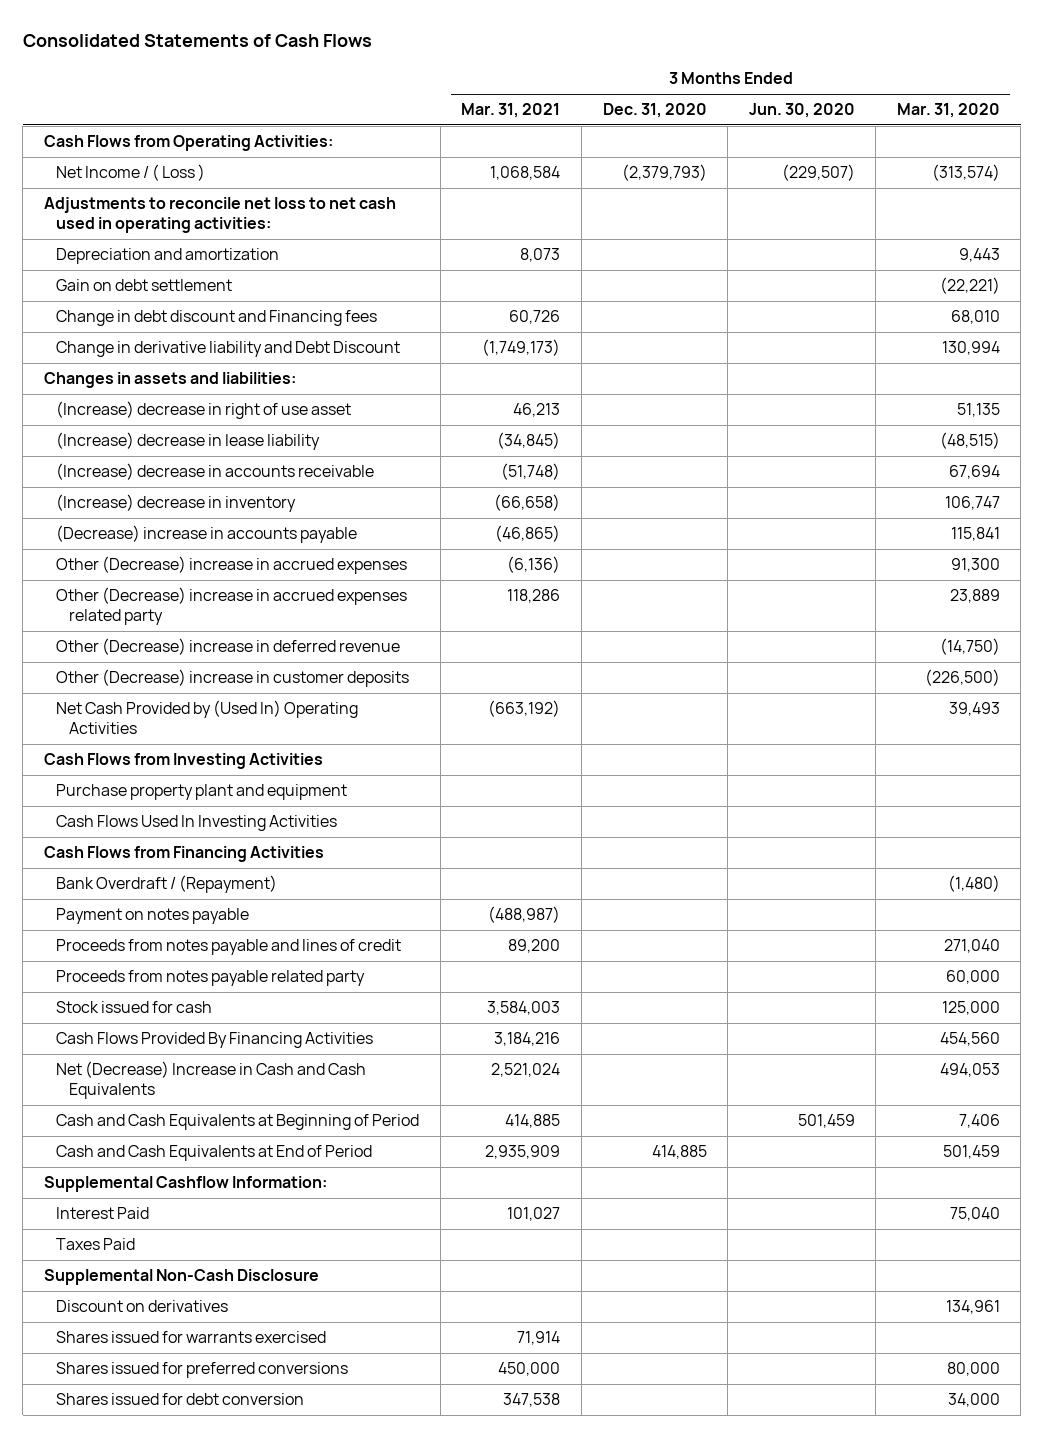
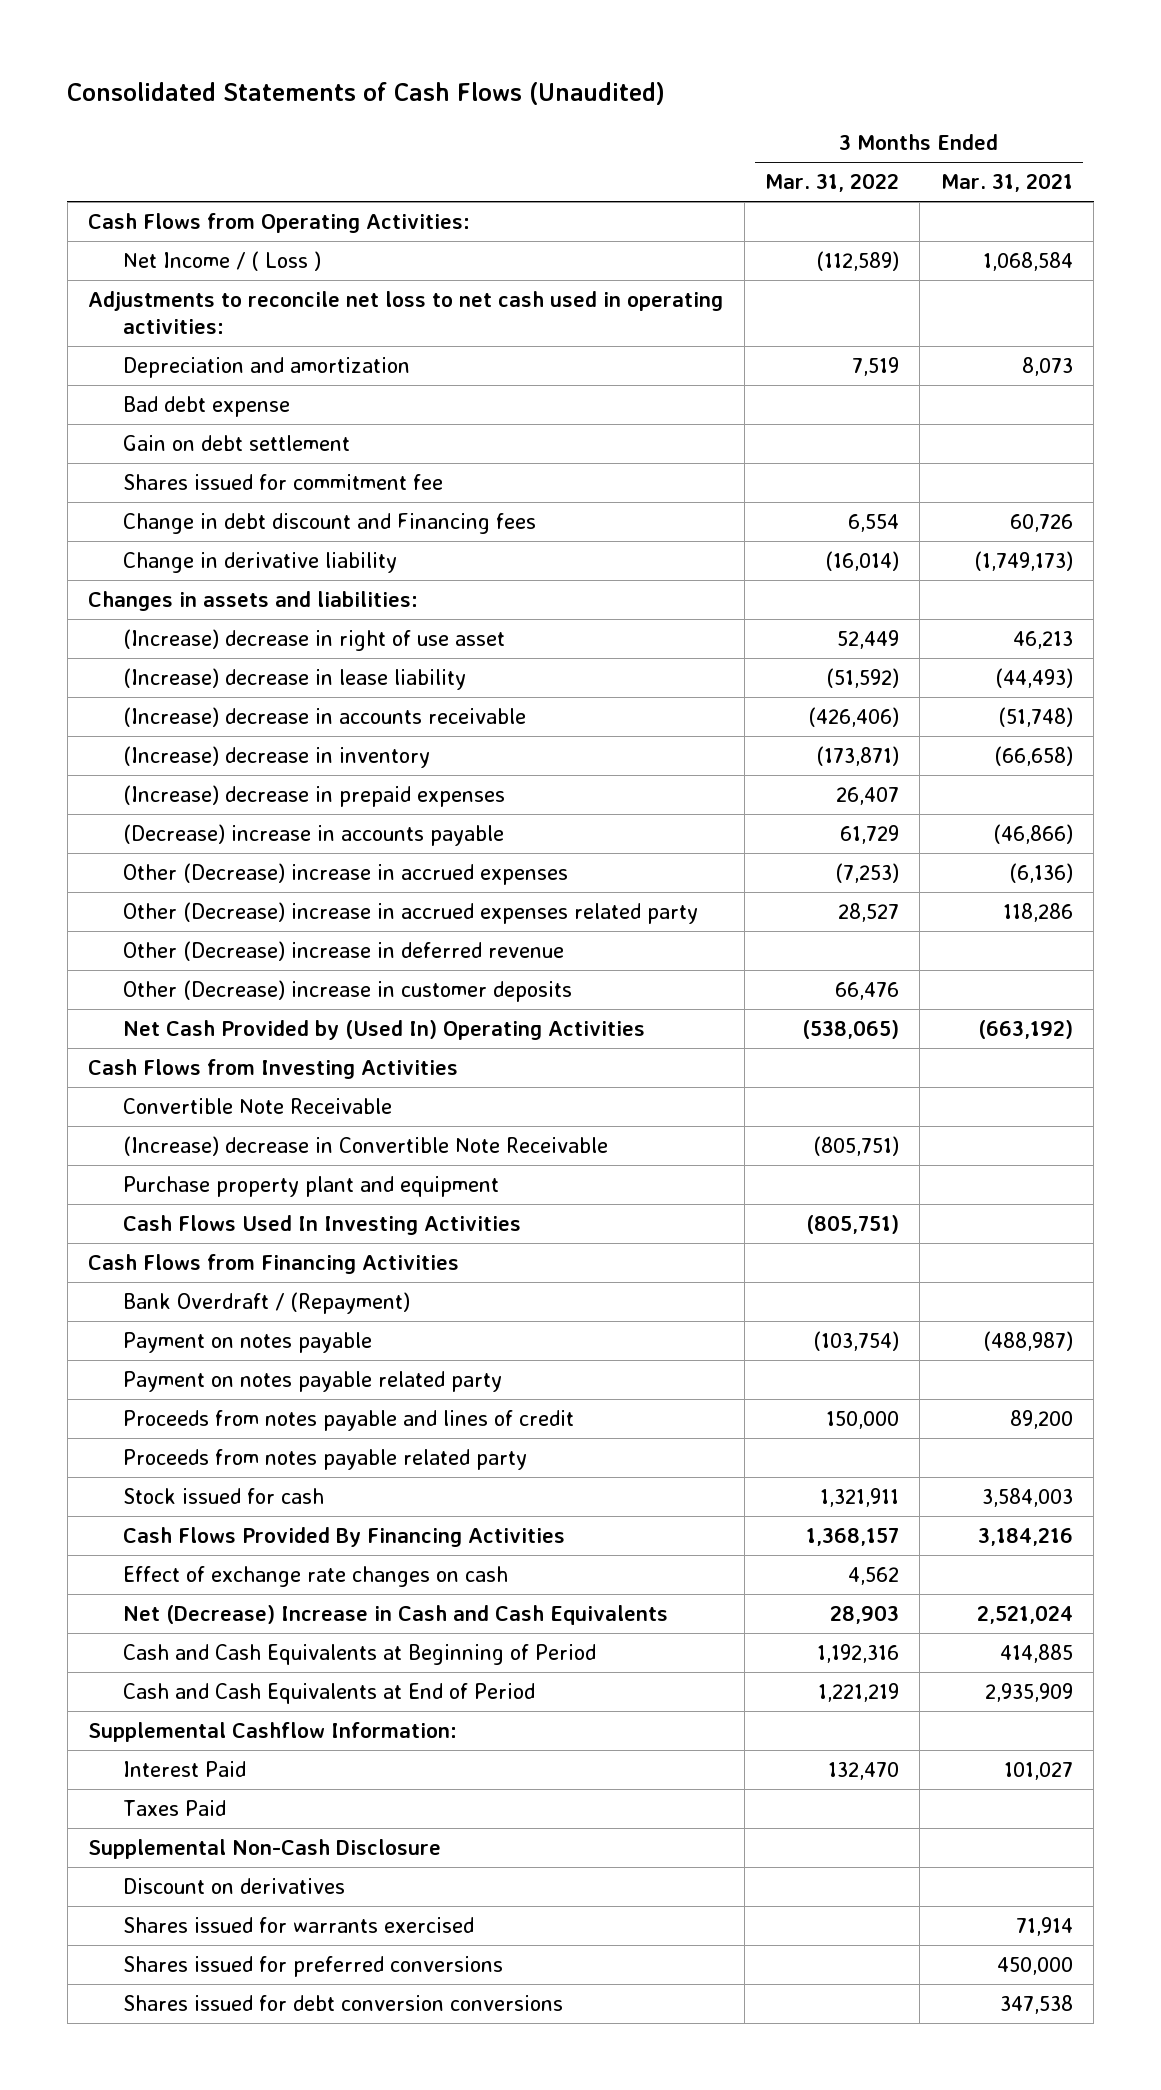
- Consolidated Statements of Cash Flows
+ Consolidated Statements of Cash Flows (Unaudited)
- | 3 Months Ended Mar. 31, 2021 | 3 Months Ended Dec. 31, 2020 | 3 Months Ended Jun. 30, 2020 | 3 Months Ended Mar. 31, 2020
+ | 3 Months Ended Mar. 31, 2022 | 3 Months Ended Mar. 31, 2021
+ Bad debt expense
+ Shares issued for commitment fee
- Change in derivative liability and Debt Discount | (1,749,173) | | | 130,994
+ Change in derivative liability | (16,014) | (1,749,173)
- (Increase) decrease in lease liability | (34,845) | | | (48,515)
+ (Increase) decrease in lease liability | (51,592) | (44,493)
- (Decrease) increase in accounts payable | (46,865) | | | 115,841
+ (Increase) decrease in prepaid expenses | 26,407 |
+ (Decrease) increase in accounts payable | 61,729 | (46,866)
+ Convertible Note Receivable
+ (Increase) decrease in Convertible Note Receivable | (805,751) |
+ Payment on notes payable related party
+ Effect of exchange rate changes on cash | 4,562 |
- Shares issued for debt conversion | 347,538 | | | 34,000
+ Shares issued for debt conversion conversions | | 347,538

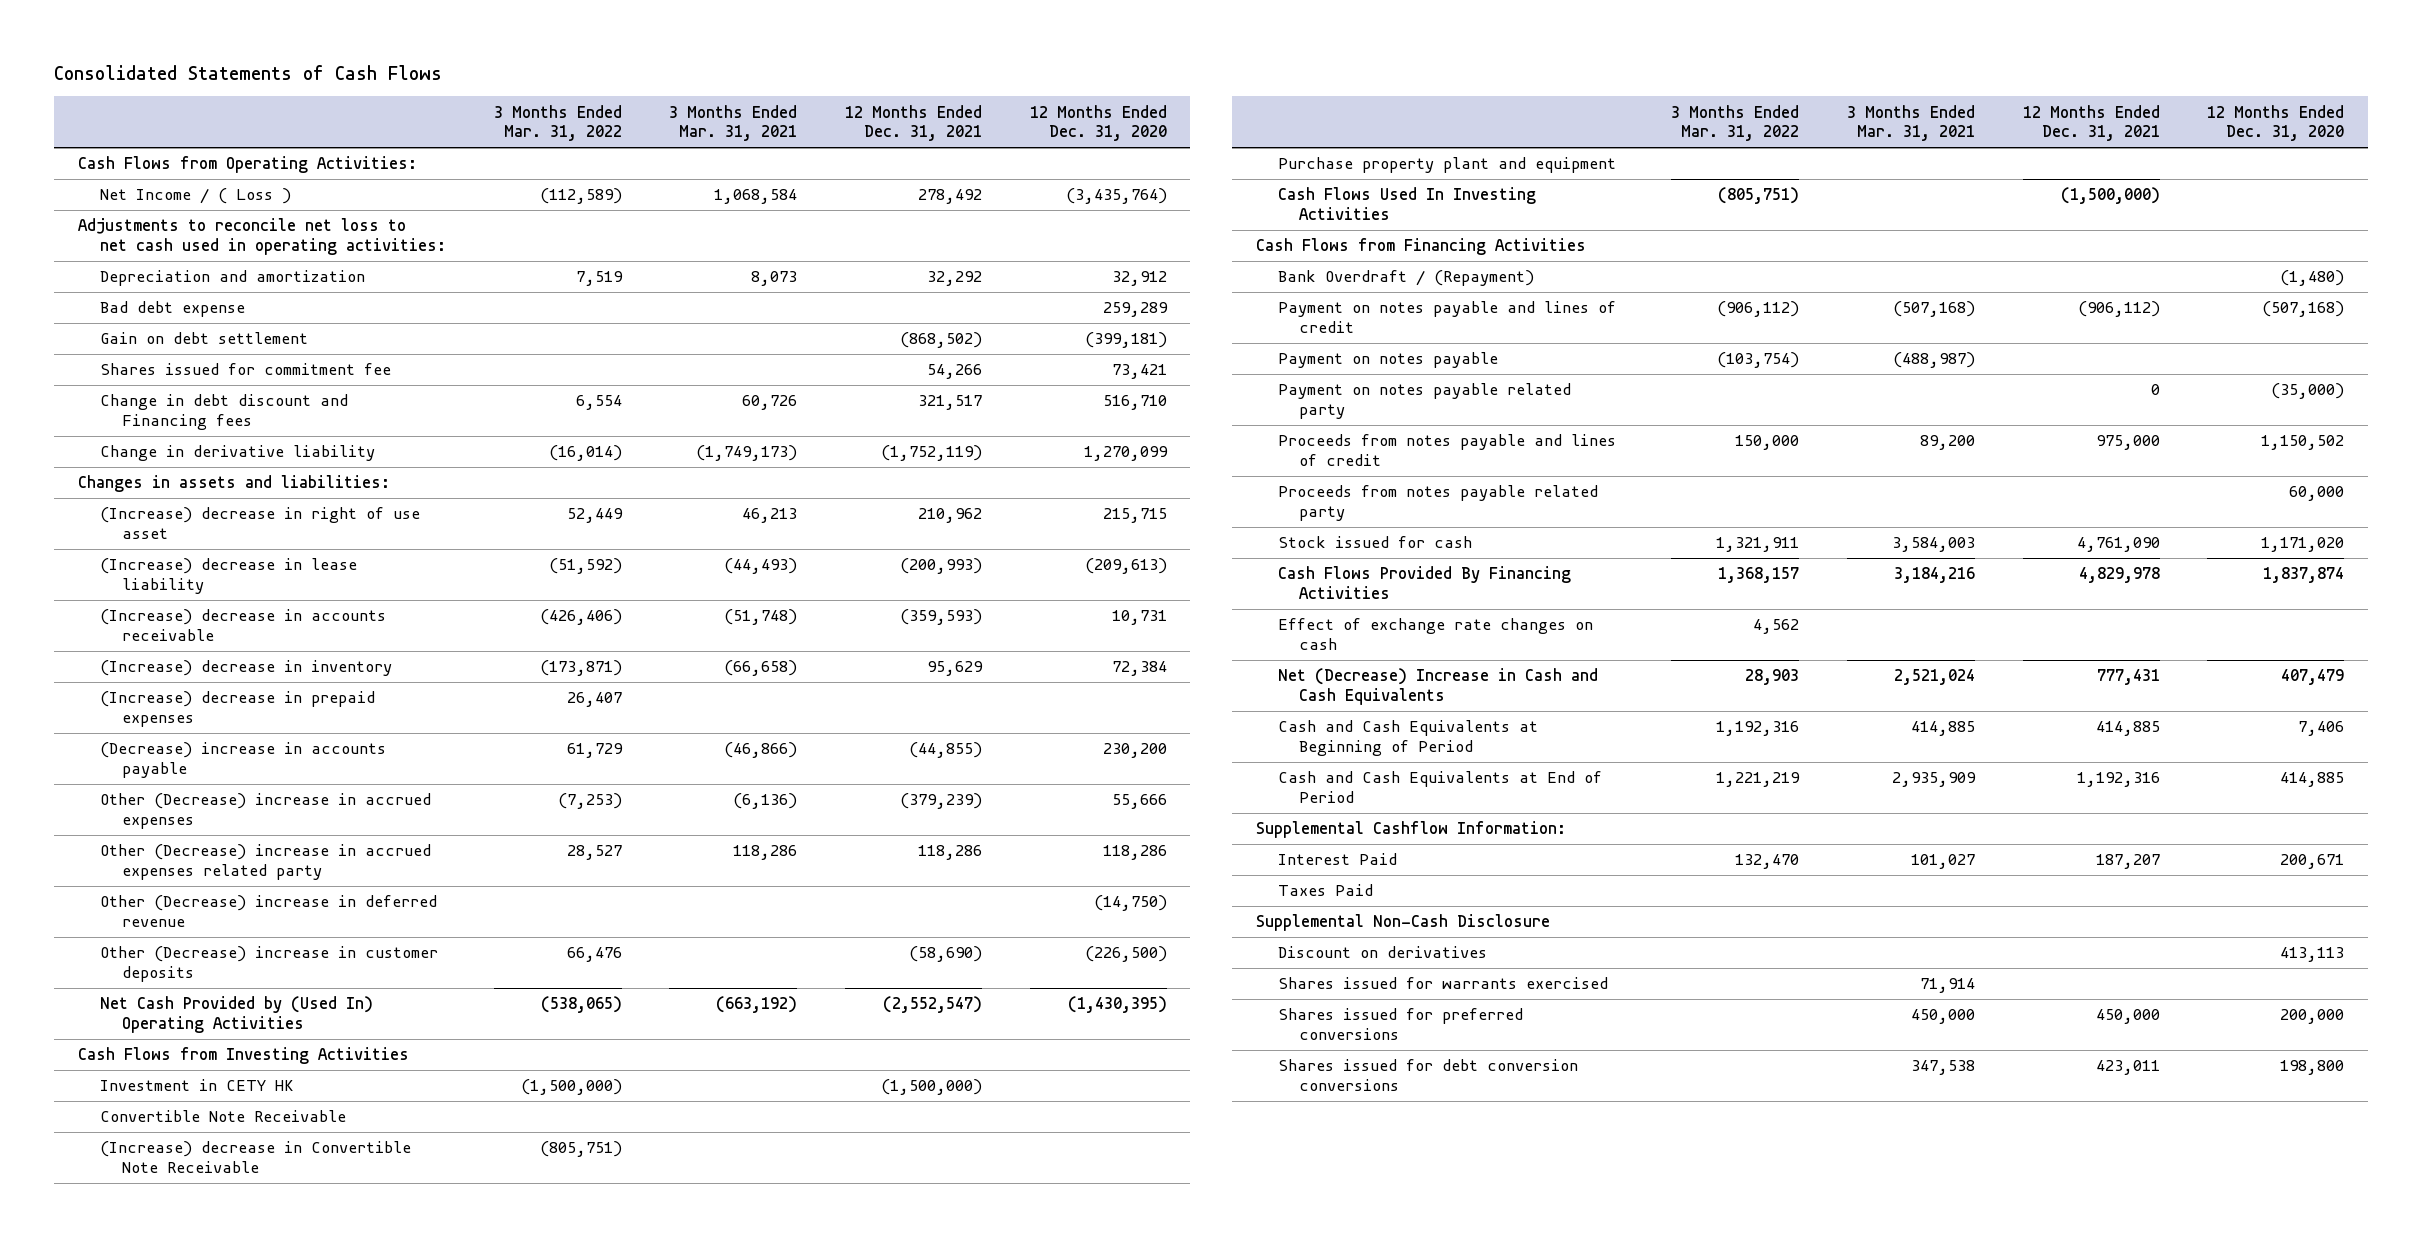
- Consolidated Statements of Cash Flows (Unaudited)
+ Consolidated Statements of Cash Flows
- | 3 Months Ended Mar. 31, 2022 | 3 Months Ended Mar. 31, 2021
+ | 3 Months Ended Mar. 31, 2022 | 3 Months Ended Mar. 31, 2021 | 12 Months Ended Dec. 31, 2021 | 12 Months Ended Dec. 31, 2020
+ Investment in CETY HK | (1,500,000) | | (1,500,000) |
+ Payment on notes payable and lines of credit | (906,112) | (507,168) | (906,112) | (507,168)

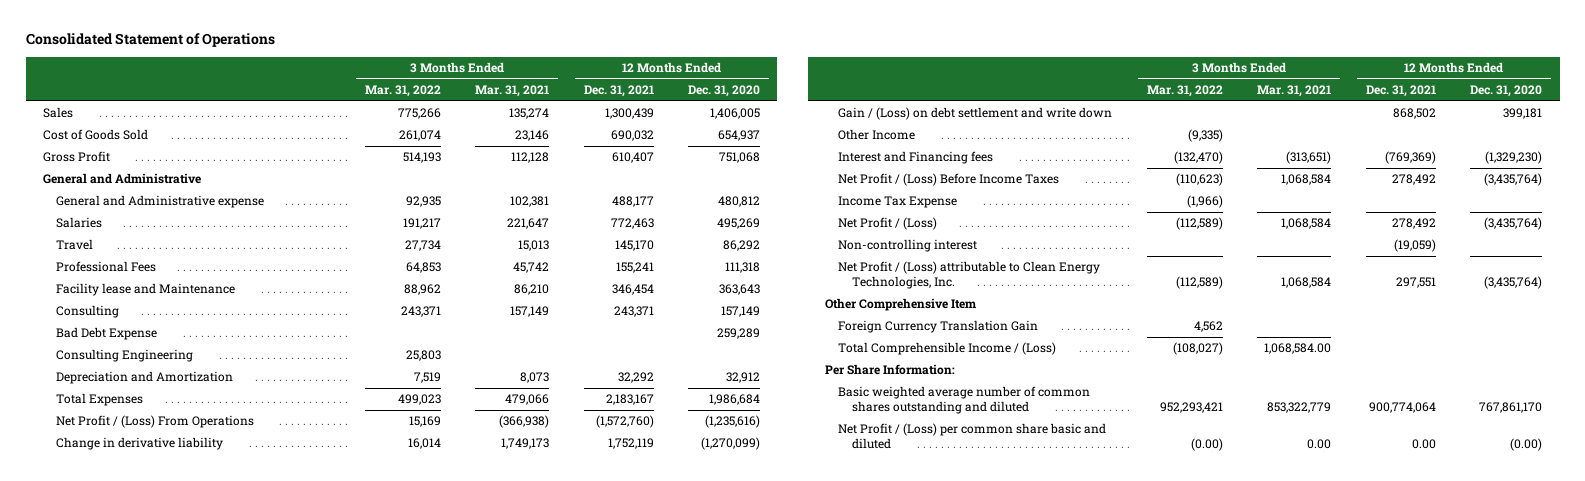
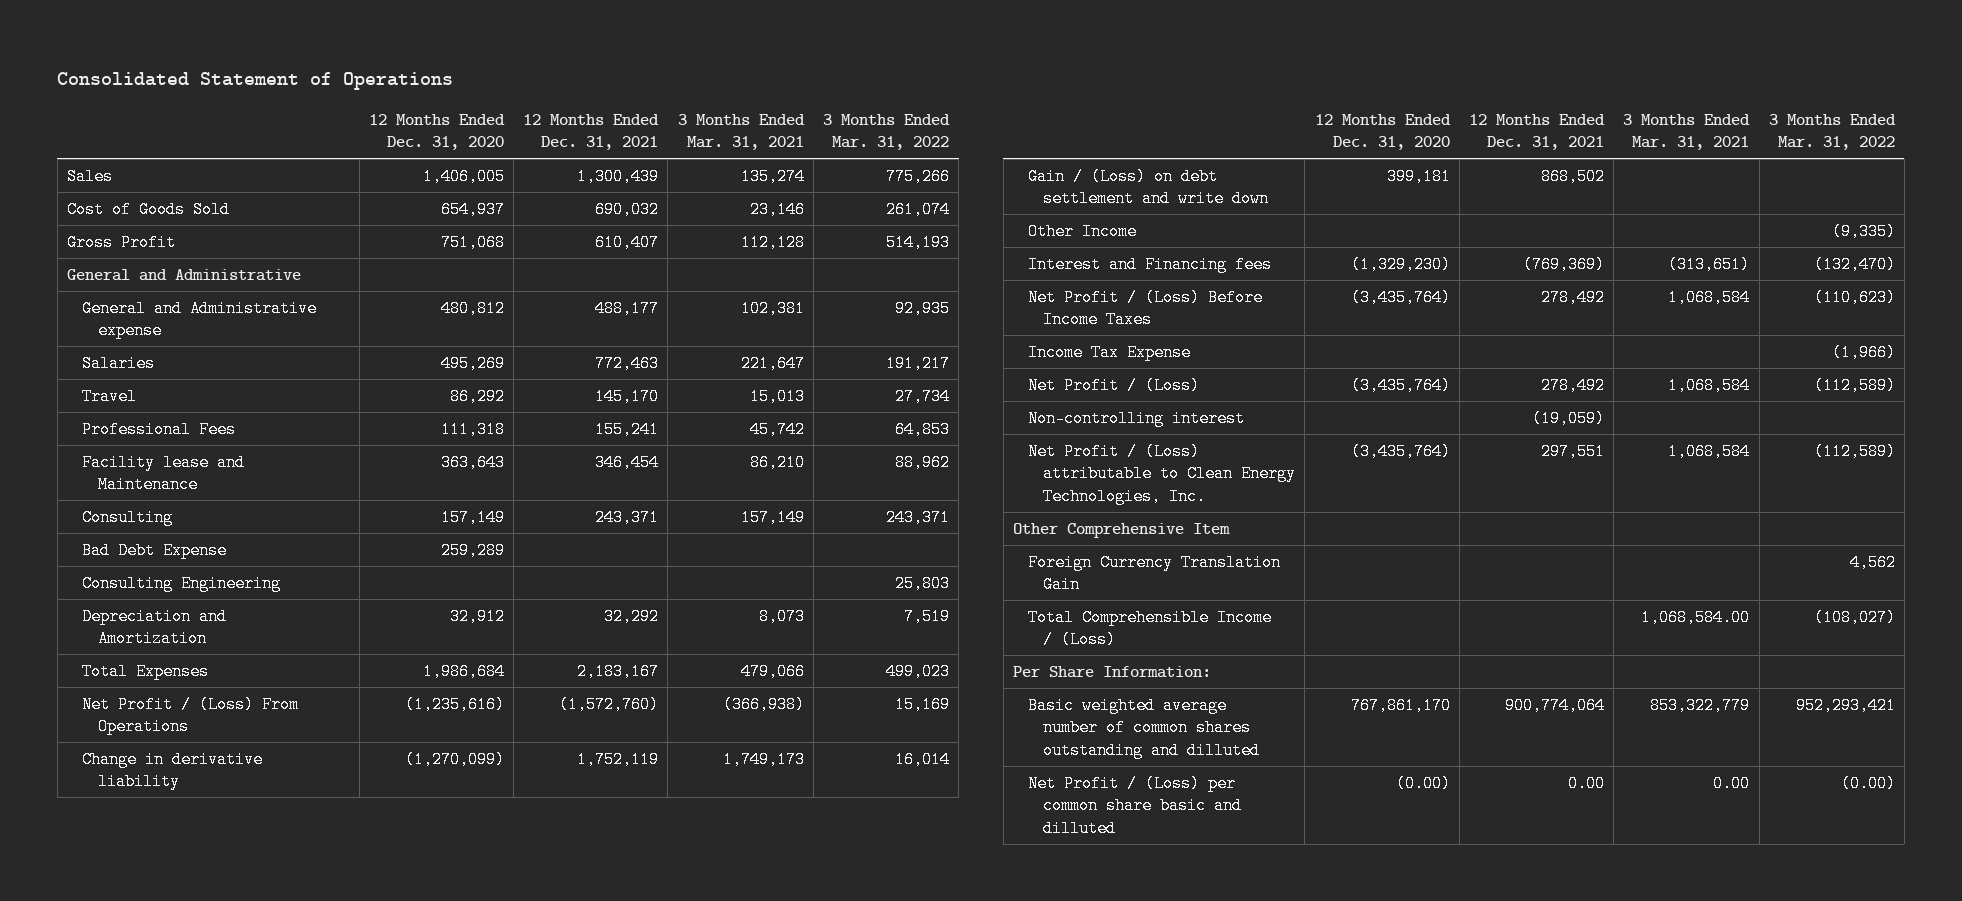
- | 3 Months Ended Mar. 31, 2022 | 3 Months Ended Mar. 31, 2021 | 12 Months Ended Dec. 31, 2021 | 12 Months Ended Dec. 31, 2020
+ | 12 Months Ended Dec. 31, 2020 | 12 Months Ended Dec. 31, 2021 | 3 Months Ended Mar. 31, 2021 | 3 Months Ended Mar. 31, 2022
- Basic weighted average number of common shares outstanding and diluted | 952,293,421 | 853,322,779 | 900,774,064 | 767,861,170
- Net Profit / (Loss) per common share basic and diluted | (0.00) | 0.00 | 0.00 | (0.00)
+ Basic weighted average number of common shares outstanding and dilluted | 767,861,170 | 900,774,064 | 853,322,779 | 952,293,421
+ Net Profit / (Loss) per common share basic and dilluted | (0.00) | 0.00 | 0.00 | (0.00)

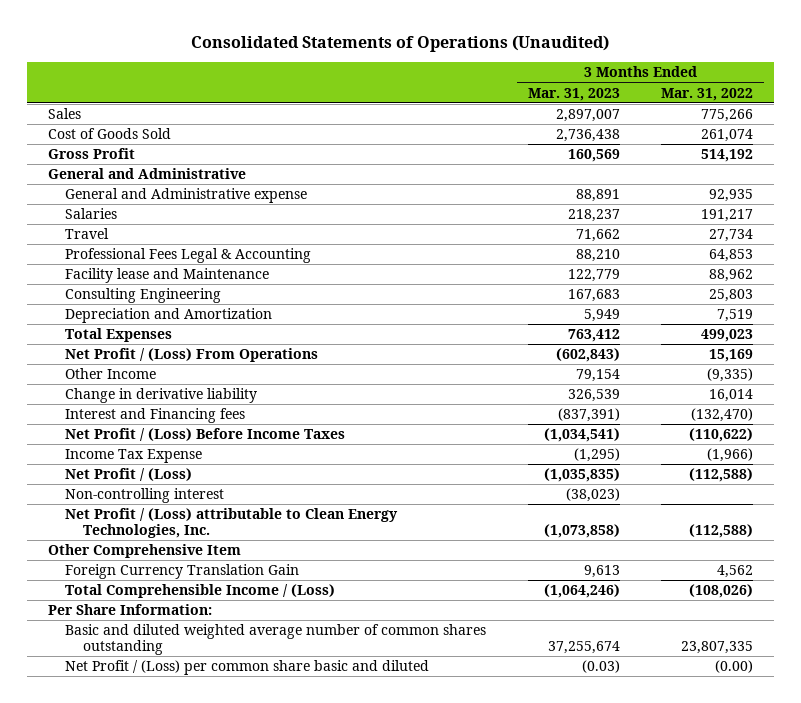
- Consolidated Statement of Operations
+ Consolidated Statements of Operations (Unaudited)
- | 12 Months Ended Dec. 31, 2020 | 12 Months Ended Dec. 31, 2021 | 3 Months Ended Mar. 31, 2021 | 3 Months Ended Mar. 31, 2022
+ | 3 Months Ended Mar. 31, 2023 | 3 Months Ended Mar. 31, 2022
- Gross Profit | 751,068 | 610,407 | 112,128 | 514,193
+ Gross Profit | 160,569 | 514,192
- Professional Fees | 111,318 | 155,241 | 45,742 | 64,853
+ Professional Fees Legal & Accounting | 88,210 | 64,853
- Consulting | 157,149 | 243,371 | 157,149 | 243,371
- Bad Debt Expense | 259,289 | | |
- Gain / (Loss) on debt settlement and write down | 399,181 | 868,502 | |
moved down: Change in derivative liability | 326,539 | 16,014
- Net Profit / (Loss) Before Income Taxes | (3,435,764) | 278,492 | 1,068,584 | (110,623)
+ Net Profit / (Loss) Before Income Taxes | (1,034,541) | (110,622)
- Net Profit / (Loss) | (3,435,764) | 278,492 | 1,068,584 | (112,589)
+ Net Profit / (Loss) | (1,035,835) | (112,588)
- Net Profit / (Loss) attributable to Clean Energy Technologies, Inc. | (3,435,764) | 297,551 | 1,068,584 | (112,589)
+ Net Profit / (Loss) attributable to Clean Energy Technologies, Inc. | (1,073,858) | (112,588)
- Total Comprehensible Income / (Loss) | | | 1,068,584.00 | (108,027)
+ Total Comprehensible Income / (Loss) | (1,064,246) | (108,026)
- Basic weighted average number of common shares outstanding and dilluted | 767,861,170 | 900,774,064 | 853,322,779 | 952,293,421
- Net Profit / (Loss) per common share basic and dilluted | (0.00) | 0.00 | 0.00 | (0.00)
+ Basic and diluted weighted average number of common shares outstanding | 37,255,674 | 23,807,335
+ Net Profit / (Loss) per common share basic and diluted | (0.03) | (0.00)

